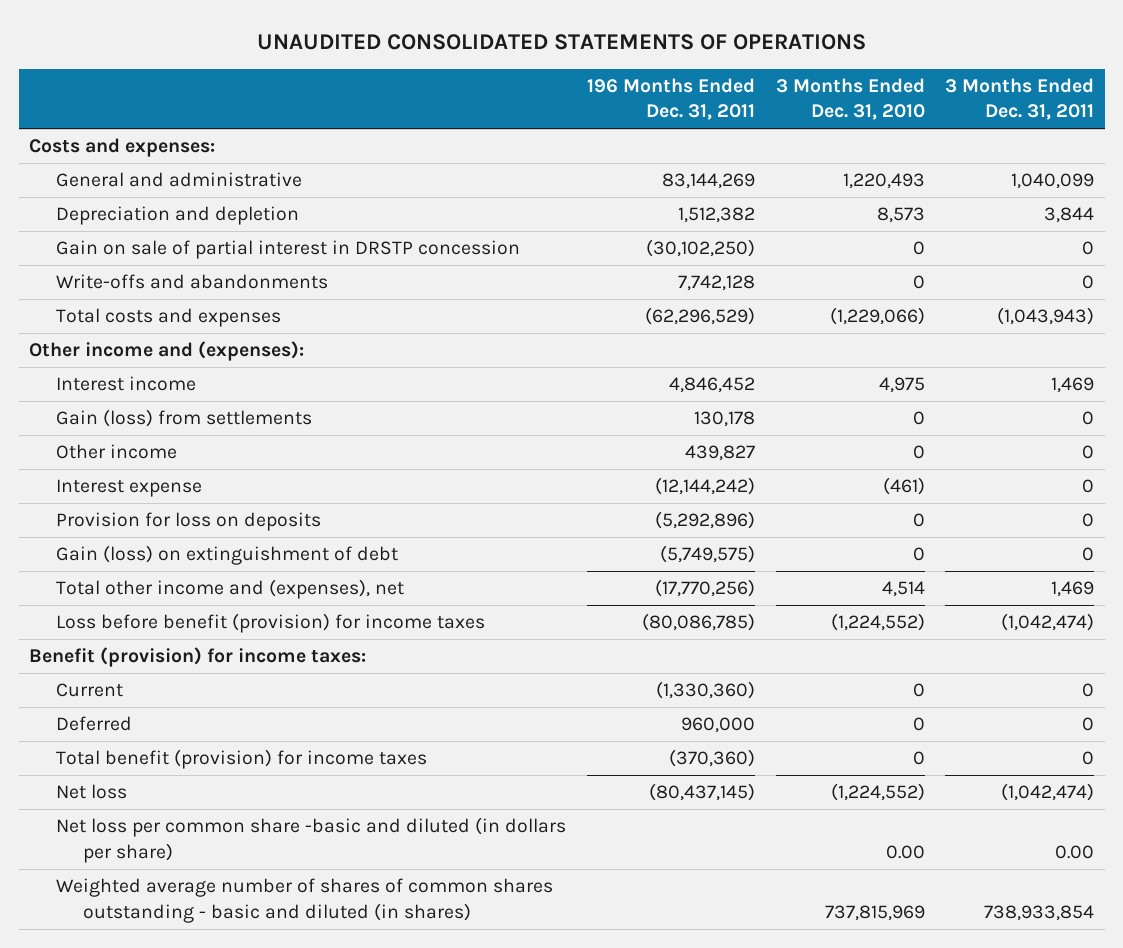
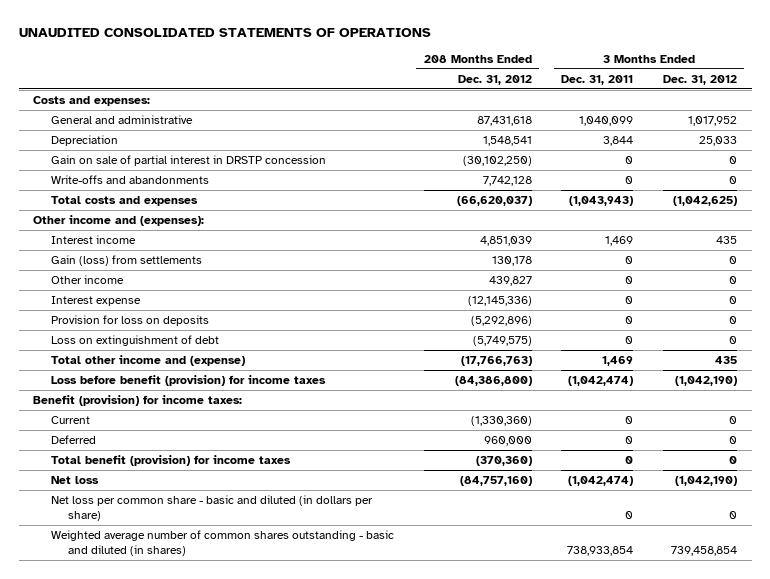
- | 196 Months Ended Dec. 31, 2011 | 3 Months Ended Dec. 31, 2010 | 3 Months Ended Dec. 31, 2011
+ | 208 Months Ended Dec. 31, 2012 | 3 Months Ended Dec. 31, 2011 | 3 Months Ended Dec. 31, 2012
- Depreciation and depletion | 1,512,382 | 8,573 | 3,844
+ Depreciation | 1,548,541 | 3,844 | 25,033
- Gain (loss) on extinguishment of debt | (5,749,575) | 0 | 0
- Total other income and (expenses), net | (17,770,256) | 4,514 | 1,469
+ Loss on extinguishment of debt | (5,749,575) | 0 | 0
+ Total other income and (expense) | (17,766,763) | 1,469 | 435
- Net loss per common share -basic and diluted (in dollars per share) | | 0.00 | 0.00
- Weighted average number of shares of common shares outstanding - basic and diluted (in shares) | | 737,815,969 | 738,933,854
+ Net loss per common share - basic and diluted (in dollars per share) | | 0 | 0
+ Weighted average number of common shares outstanding - basic and diluted (in shares) | | 738,933,854 | 739,458,854

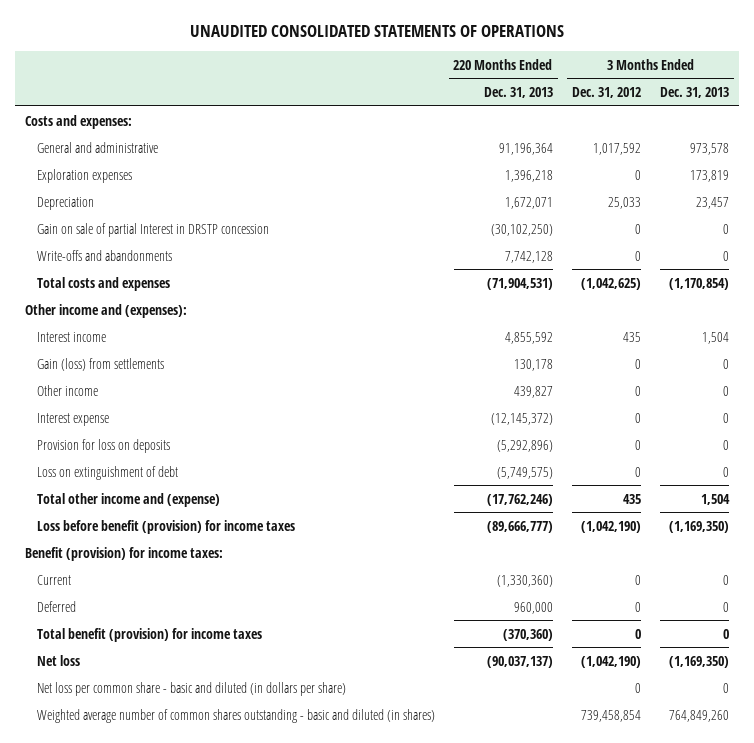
- | 208 Months Ended Dec. 31, 2012 | 3 Months Ended Dec. 31, 2011 | 3 Months Ended Dec. 31, 2012
+ | 220 Months Ended Dec. 31, 2013 | 3 Months Ended Dec. 31, 2012 | 3 Months Ended Dec. 31, 2013
- General and administrative | 87,431,618 | 1,040,099 | 1,017,952
+ General and administrative | 91,196,364 | 1,017,592 | 973,578
+ Exploration expenses | 1,396,218 | 0 | 173,819
- Gain on sale of partial interest in DRSTP concession | (30,102,250) | 0 | 0
+ Gain on sale of partial Interest in DRSTP concession | (30,102,250) | 0 | 0

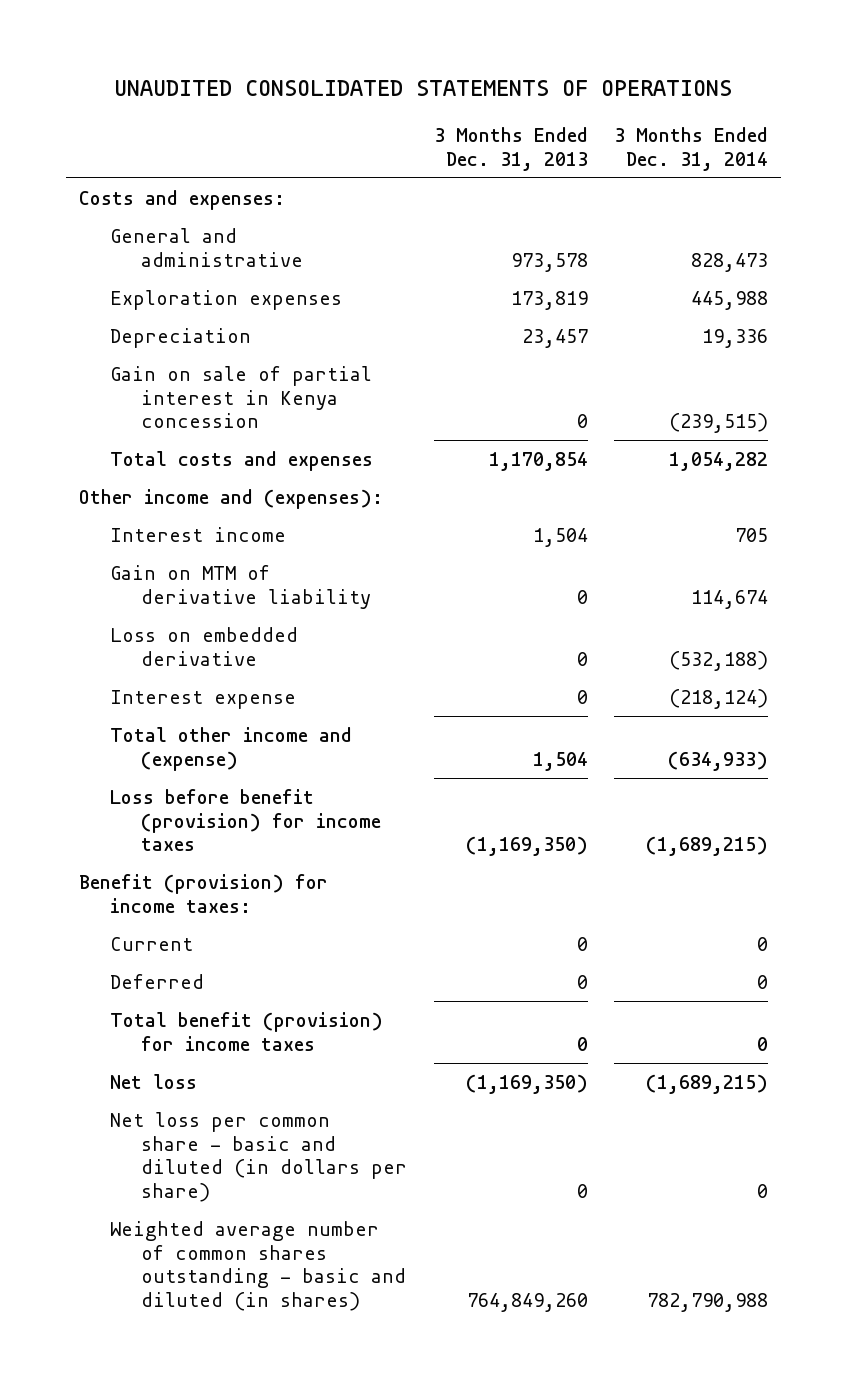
- | 220 Months Ended Dec. 31, 2013 | 3 Months Ended Dec. 31, 2012 | 3 Months Ended Dec. 31, 2013
+ | 3 Months Ended Dec. 31, 2013 | 3 Months Ended Dec. 31, 2014
- Gain on sale of partial Interest in DRSTP concession | (30,102,250) | 0 | 0
- Write-offs and abandonments | 7,742,128 | 0 | 0
- Total costs and expenses | (71,904,531) | (1,042,625) | (1,170,854)
+ Gain on sale of partial interest in Kenya concession | 0 | (239,515)
+ Total costs and expenses | 1,170,854 | 1,054,282
- Gain (loss) from settlements | 130,178 | 0 | 0
- Other income | 439,827 | 0 | 0
+ Gain on MTM of derivative liability | 0 | 114,674
+ Loss on embedded derivative | 0 | (532,188)
- Provision for loss on deposits | (5,292,896) | 0 | 0
- Loss on extinguishment of debt | (5,749,575) | 0 | 0

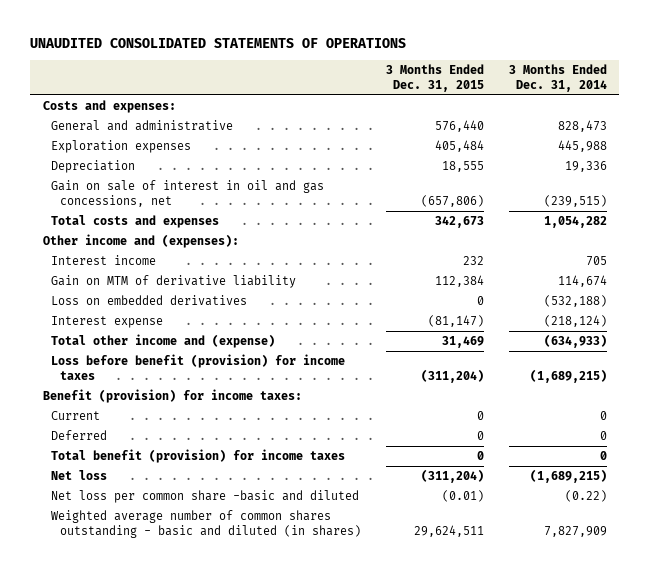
- | 3 Months Ended Dec. 31, 2013 | 3 Months Ended Dec. 31, 2014
+ | 3 Months Ended Dec. 31, 2015 | 3 Months Ended Dec. 31, 2014
- Gain on sale of partial interest in Kenya concession | 0 | (239,515)
+ Gain on sale of interest in oil and gas concessions, net | (657,806) | (239,515)
- Loss on embedded derivative | 0 | (532,188)
+ Loss on embedded derivatives | 0 | (532,188)
- Net loss per common share - basic and diluted (in dollars per share) | 0 | 0
- Weighted average number of common shares outstanding - basic and diluted (in shares) | 764,849,260 | 782,790,988
+ Net loss per common share -basic and diluted | (0.01) | (0.22)
+ Weighted average number of common shares outstanding - basic and diluted (in shares) | 29,624,511 | 7,827,909

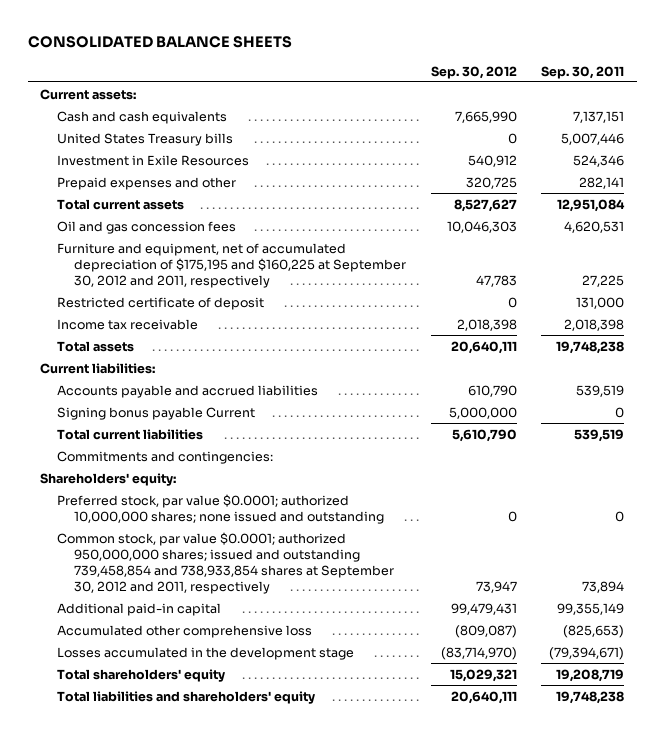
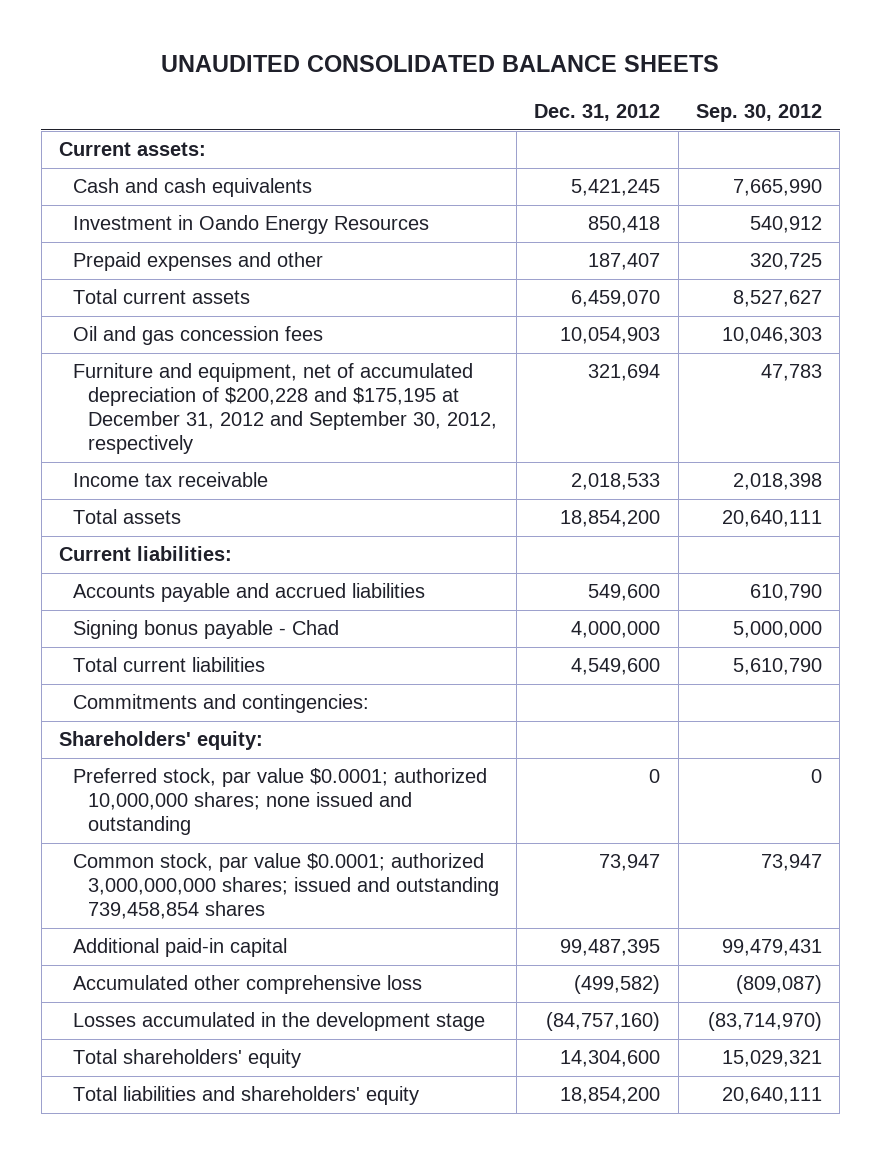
- CONSOLIDATED BALANCE SHEETS
+ UNAUDITED CONSOLIDATED BALANCE SHEETS
- | Sep. 30, 2012 | Sep. 30, 2011
+ | Dec. 31, 2012 | Sep. 30, 2012
- United States Treasury bills | 0 | 5,007,446
- Investment in Exile Resources | 540,912 | 524,346
+ Investment in Oando Energy Resources | 850,418 | 540,912
- Furniture and equipment, net of accumulated depreciation of $175,195 and $160,225 at September 30, 2012 and 2011, respectively | 47,783 | 27,225
- Restricted certificate of deposit | 0 | 131,000
+ Furniture and equipment, net of accumulated depreciation of $200,228 and $175,195 at December 31, 2012 and September 30, 2012, respectively | 321,694 | 47,783
- Signing bonus payable Current | 5,000,000 | 0
+ Signing bonus payable - Chad | 4,000,000 | 5,000,000
- Common stock, par value $0.0001; authorized 950,000,000 shares; issued and outstanding 739,458,854 and 738,933,854 shares at September 30, 2012 and 2011, respectively | 73,947 | 73,894
+ Common stock, par value $0.0001; authorized 3,000,000,000 shares; issued and outstanding 739,458,854 shares | 73,947 | 73,947

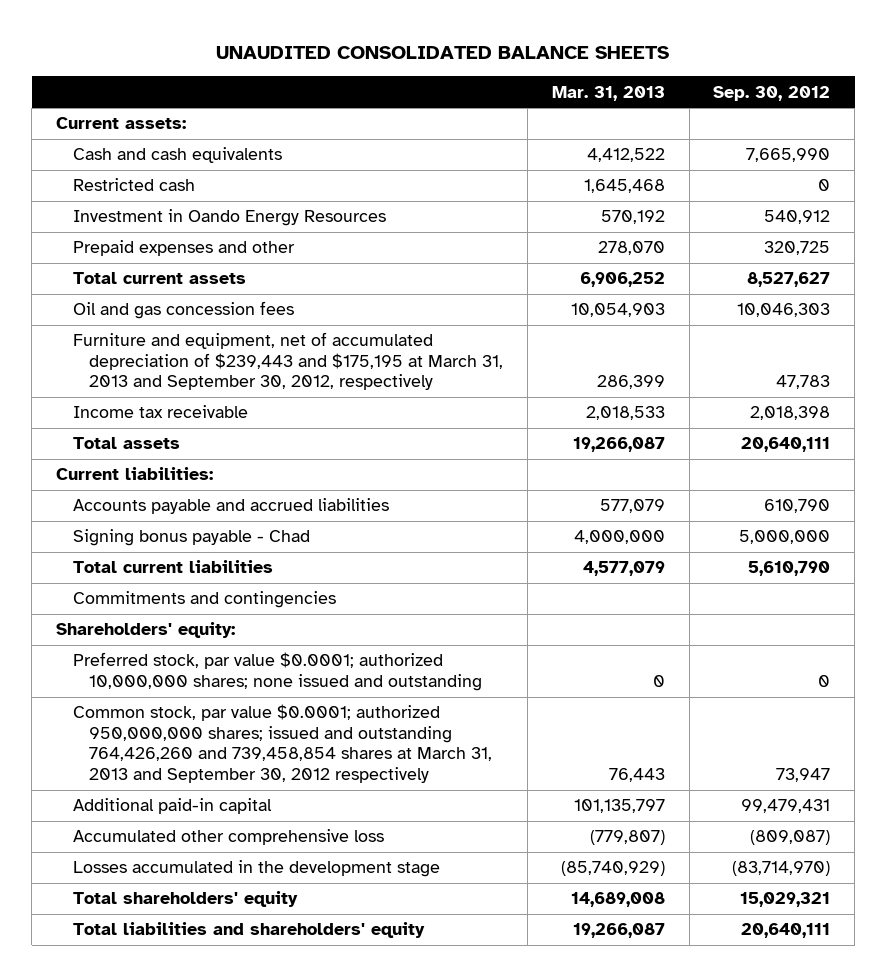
- | Dec. 31, 2012 | Sep. 30, 2012
+ | Mar. 31, 2013 | Sep. 30, 2012
+ Restricted cash | 1,645,468 | 0
- Furniture and equipment, net of accumulated depreciation of $200,228 and $175,195 at December 31, 2012 and September 30, 2012, respectively | 321,694 | 47,783
+ Furniture and equipment, net of accumulated depreciation of $239,443 and $175,195 at March 31, 2013 and September 30, 2012, respectively | 286,399 | 47,783
- Commitments and contingencies:
+ Commitments and contingencies
- Common stock, par value $0.0001; authorized 3,000,000,000 shares; issued and outstanding 739,458,854 shares | 73,947 | 73,947
+ Common stock, par value $0.0001; authorized 950,000,000 shares; issued and outstanding 764,426,260 and 739,458,854 shares at March 31, 2013 and September 30, 2012 respectively | 76,443 | 73,947

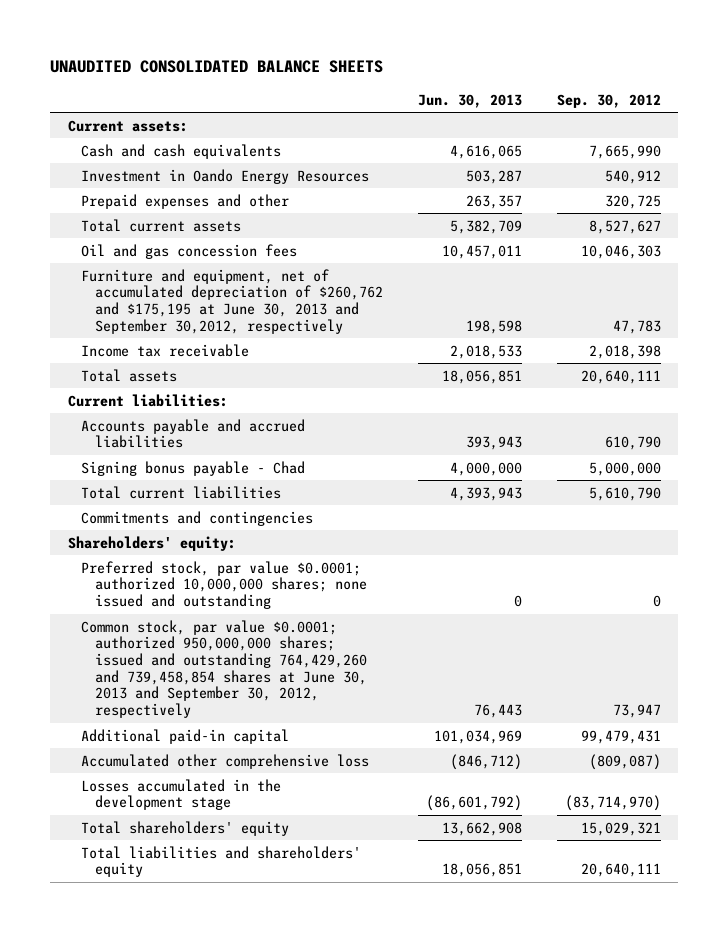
- | Mar. 31, 2013 | Sep. 30, 2012
+ | Jun. 30, 2013 | Sep. 30, 2012
- Restricted cash | 1,645,468 | 0
- Furniture and equipment, net of accumulated depreciation of $239,443 and $175,195 at March 31, 2013 and September 30, 2012, respectively | 286,399 | 47,783
+ Furniture and equipment, net of accumulated depreciation of $260,762 and $175,195 at June 30, 2013 and September 30,2012, respectively | 198,598 | 47,783
- Common stock, par value $0.0001; authorized 950,000,000 shares; issued and outstanding 764,426,260 and 739,458,854 shares at March 31, 2013 and September 30, 2012 respectively | 76,443 | 73,947
+ Common stock, par value $0.0001; authorized 950,000,000 shares; issued and outstanding 764,429,260 and 739,458,854 shares at June 30, 2013 and September 30, 2012, respectively | 76,443 | 73,947

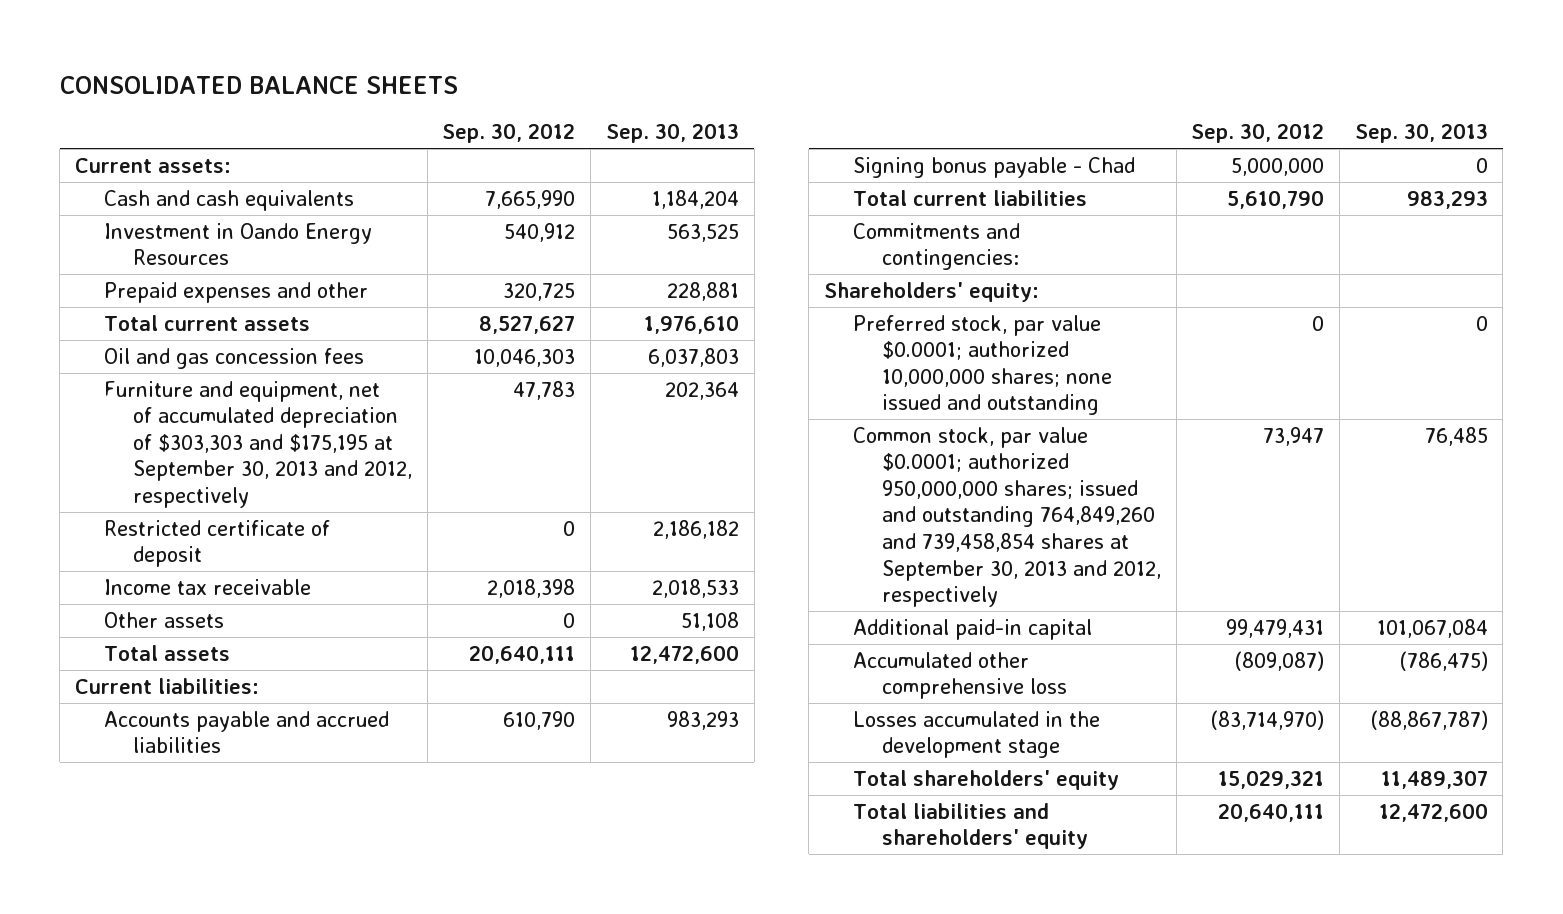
- UNAUDITED CONSOLIDATED BALANCE SHEETS
+ CONSOLIDATED BALANCE SHEETS
- | Jun. 30, 2013 | Sep. 30, 2012
+ | Sep. 30, 2012 | Sep. 30, 2013
- Furniture and equipment, net of accumulated depreciation of $260,762 and $175,195 at June 30, 2013 and September 30,2012, respectively | 198,598 | 47,783
+ Furniture and equipment, net of accumulated depreciation of $303,303 and $175,195 at September 30, 2013 and 2012, respectively | 47,783 | 202,364
+ Restricted certificate of deposit | 0 | 2,186,182
+ Other assets | 0 | 51,108
- Commitments and contingencies
+ Commitments and contingencies:
- Common stock, par value $0.0001; authorized 950,000,000 shares; issued and outstanding 764,429,260 and 739,458,854 shares at June 30, 2013 and September 30, 2012, respectively | 76,443 | 73,947
+ Common stock, par value $0.0001; authorized 950,000,000 shares; issued and outstanding 764,849,260 and 739,458,854 shares at September 30, 2013 and 2012, respectively | 73,947 | 76,485

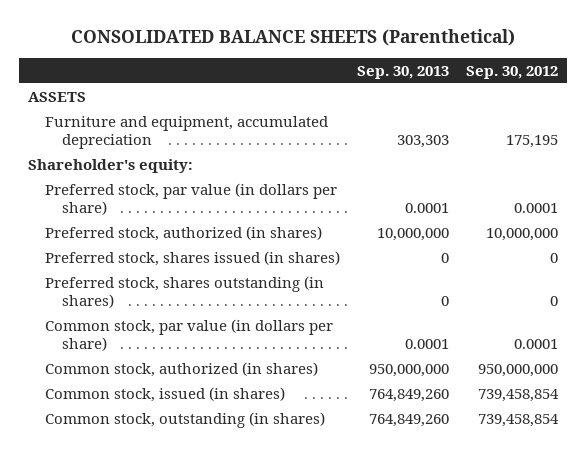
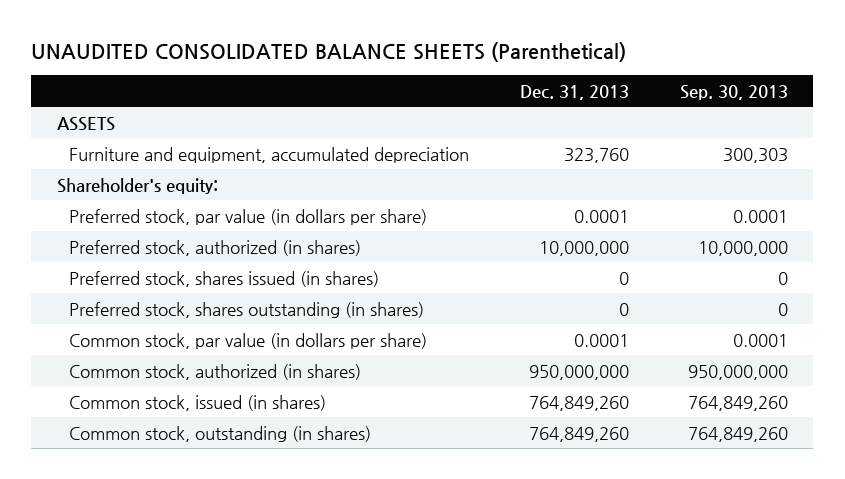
- CONSOLIDATED BALANCE SHEETS (Parenthetical)
+ UNAUDITED CONSOLIDATED BALANCE SHEETS (Parenthetical)
- | Sep. 30, 2013 | Sep. 30, 2012
+ | Dec. 31, 2013 | Sep. 30, 2013
- Furniture and equipment, accumulated depreciation | 303,303 | 175,195
+ Furniture and equipment, accumulated depreciation | 323,760 | 300,303

